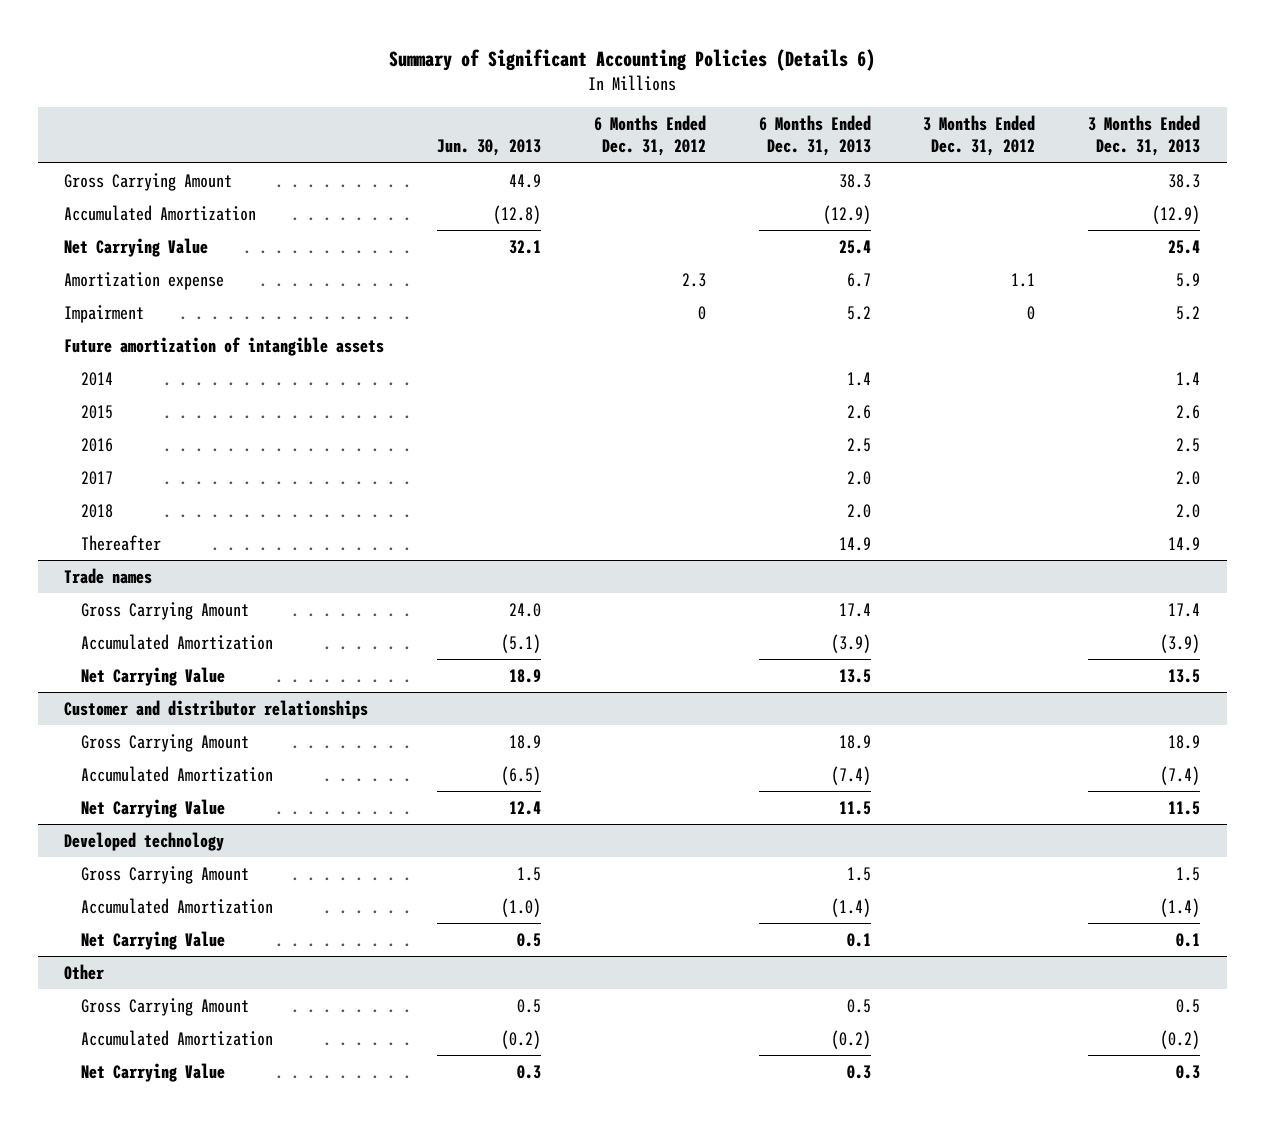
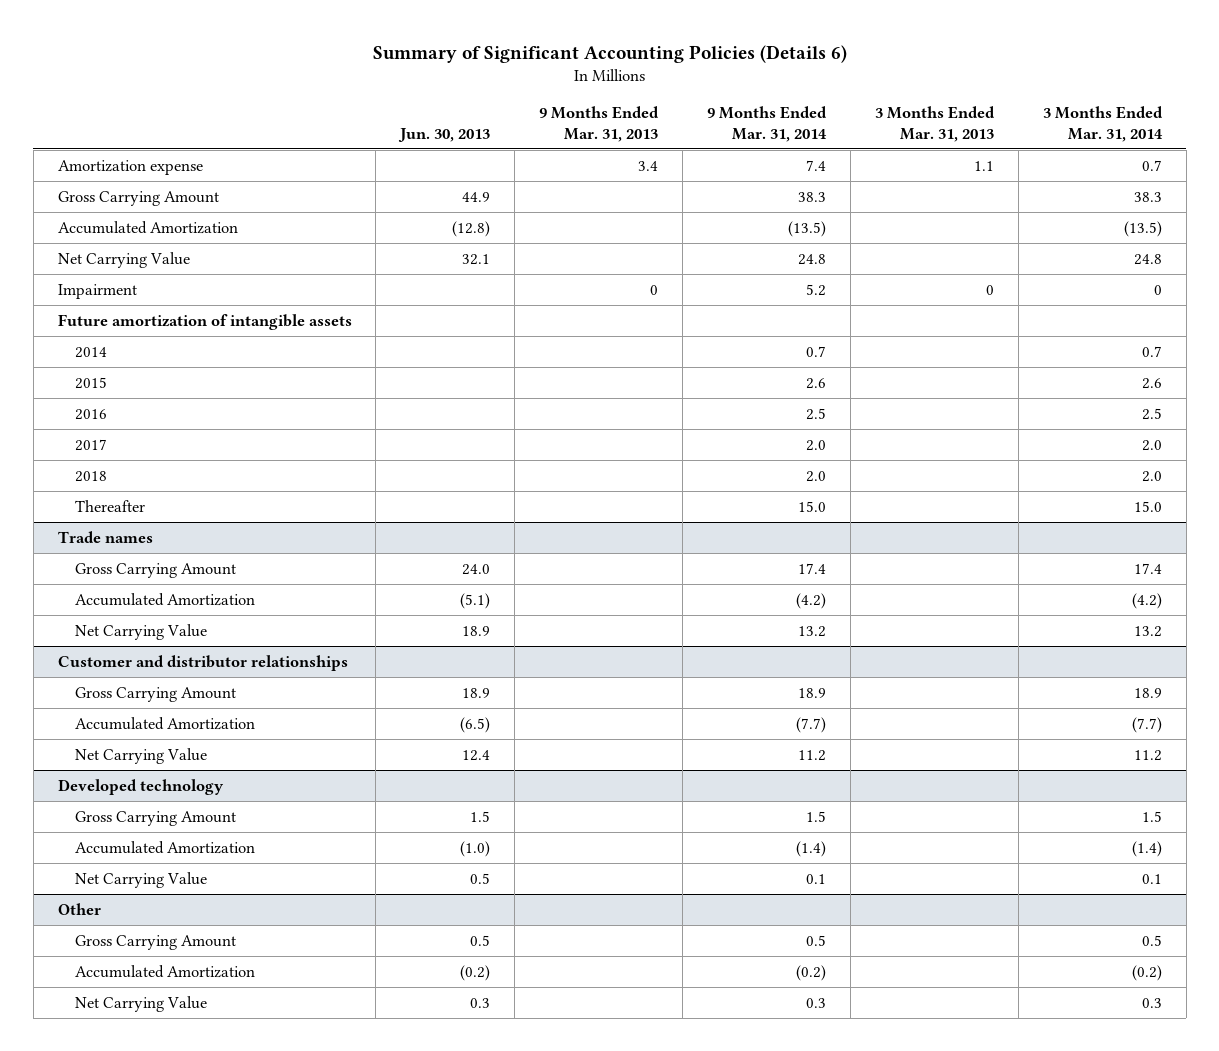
- | Jun. 30, 2013 | 6 Months Ended Dec. 31, 2012 | 6 Months Ended Dec. 31, 2013 | 3 Months Ended Dec. 31, 2012 | 3 Months Ended Dec. 31, 2013
+ | Jun. 30, 2013 | 9 Months Ended Mar. 31, 2013 | 9 Months Ended Mar. 31, 2014 | 3 Months Ended Mar. 31, 2013 | 3 Months Ended Mar. 31, 2014
moved up: Amortization expense | | 3.4 | 7.4 | 1.1 | 0.7

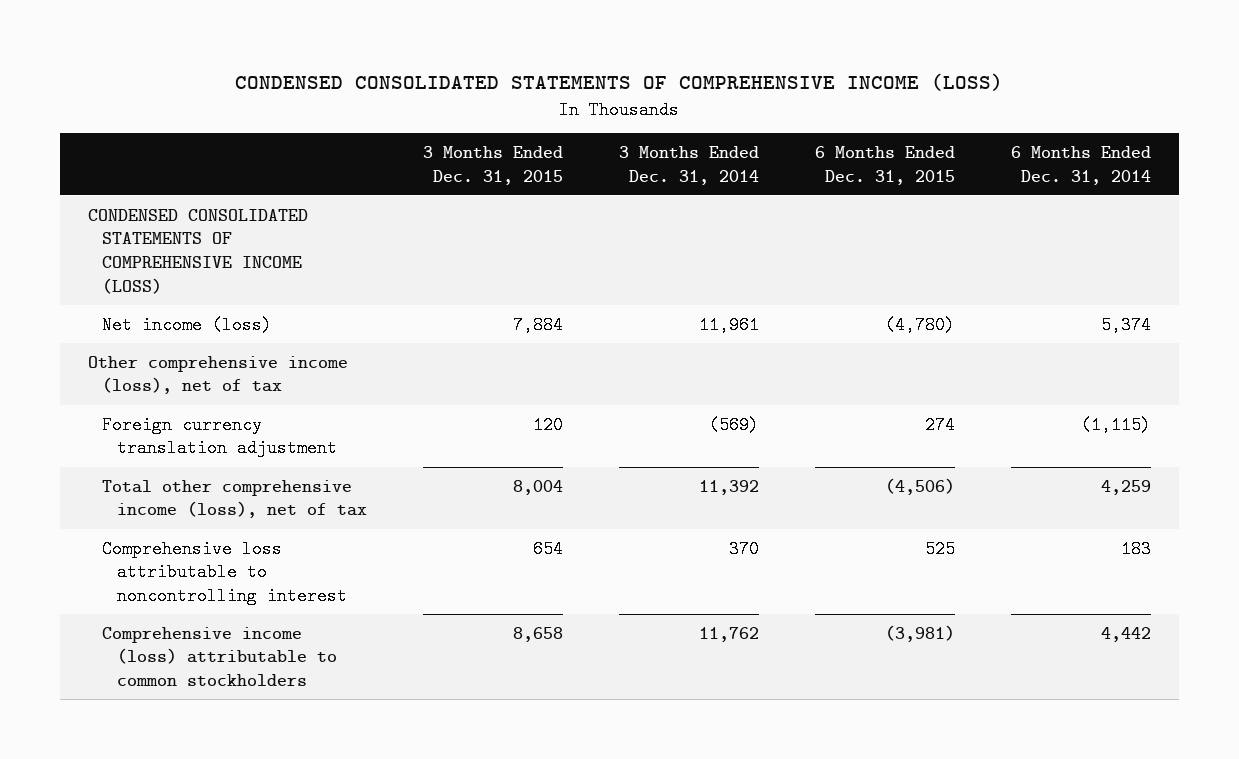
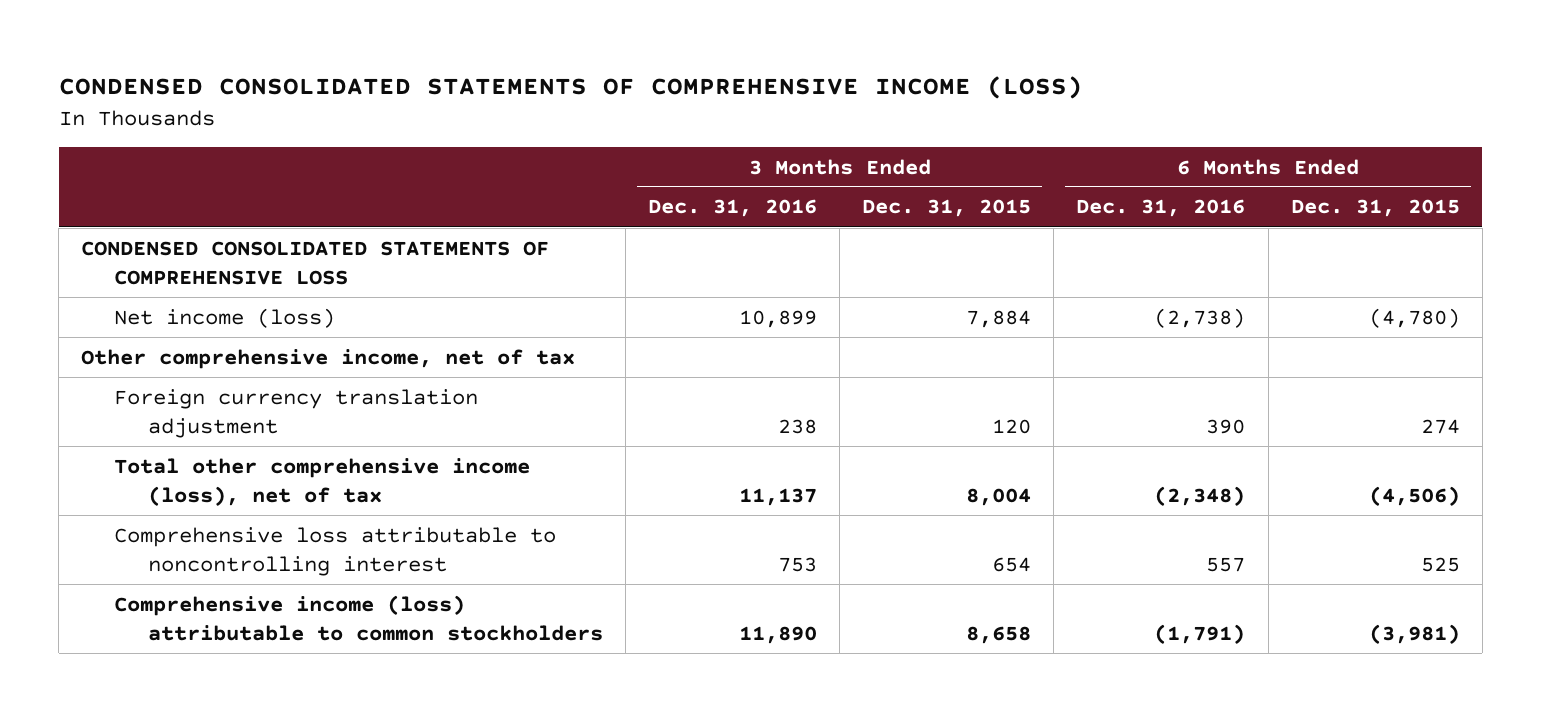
- | 3 Months Ended Dec. 31, 2015 | 3 Months Ended Dec. 31, 2014 | 6 Months Ended Dec. 31, 2015 | 6 Months Ended Dec. 31, 2014
+ | 3 Months Ended Dec. 31, 2016 | 3 Months Ended Dec. 31, 2015 | 6 Months Ended Dec. 31, 2016 | 6 Months Ended Dec. 31, 2015
- CONDENSED CONSOLIDATED STATEMENTS OF COMPREHENSIVE INCOME (LOSS)
+ CONDENSED CONSOLIDATED STATEMENTS OF COMPREHENSIVE LOSS
- Other comprehensive income (loss), net of tax
+ Other comprehensive income, net of tax

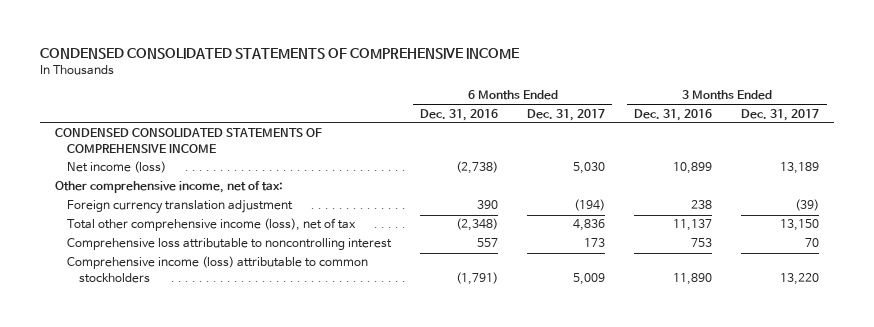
- CONDENSED CONSOLIDATED STATEMENTS OF COMPREHENSIVE INCOME (LOSS)
+ CONDENSED CONSOLIDATED STATEMENTS OF COMPREHENSIVE INCOME
- | 3 Months Ended Dec. 31, 2016 | 3 Months Ended Dec. 31, 2015 | 6 Months Ended Dec. 31, 2016 | 6 Months Ended Dec. 31, 2015
+ | 6 Months Ended Dec. 31, 2016 | 6 Months Ended Dec. 31, 2017 | 3 Months Ended Dec. 31, 2016 | 3 Months Ended Dec. 31, 2017
- CONDENSED CONSOLIDATED STATEMENTS OF COMPREHENSIVE LOSS
+ CONDENSED CONSOLIDATED STATEMENTS OF COMPREHENSIVE INCOME
- Other comprehensive income, net of tax
+ Other comprehensive income, net of tax:

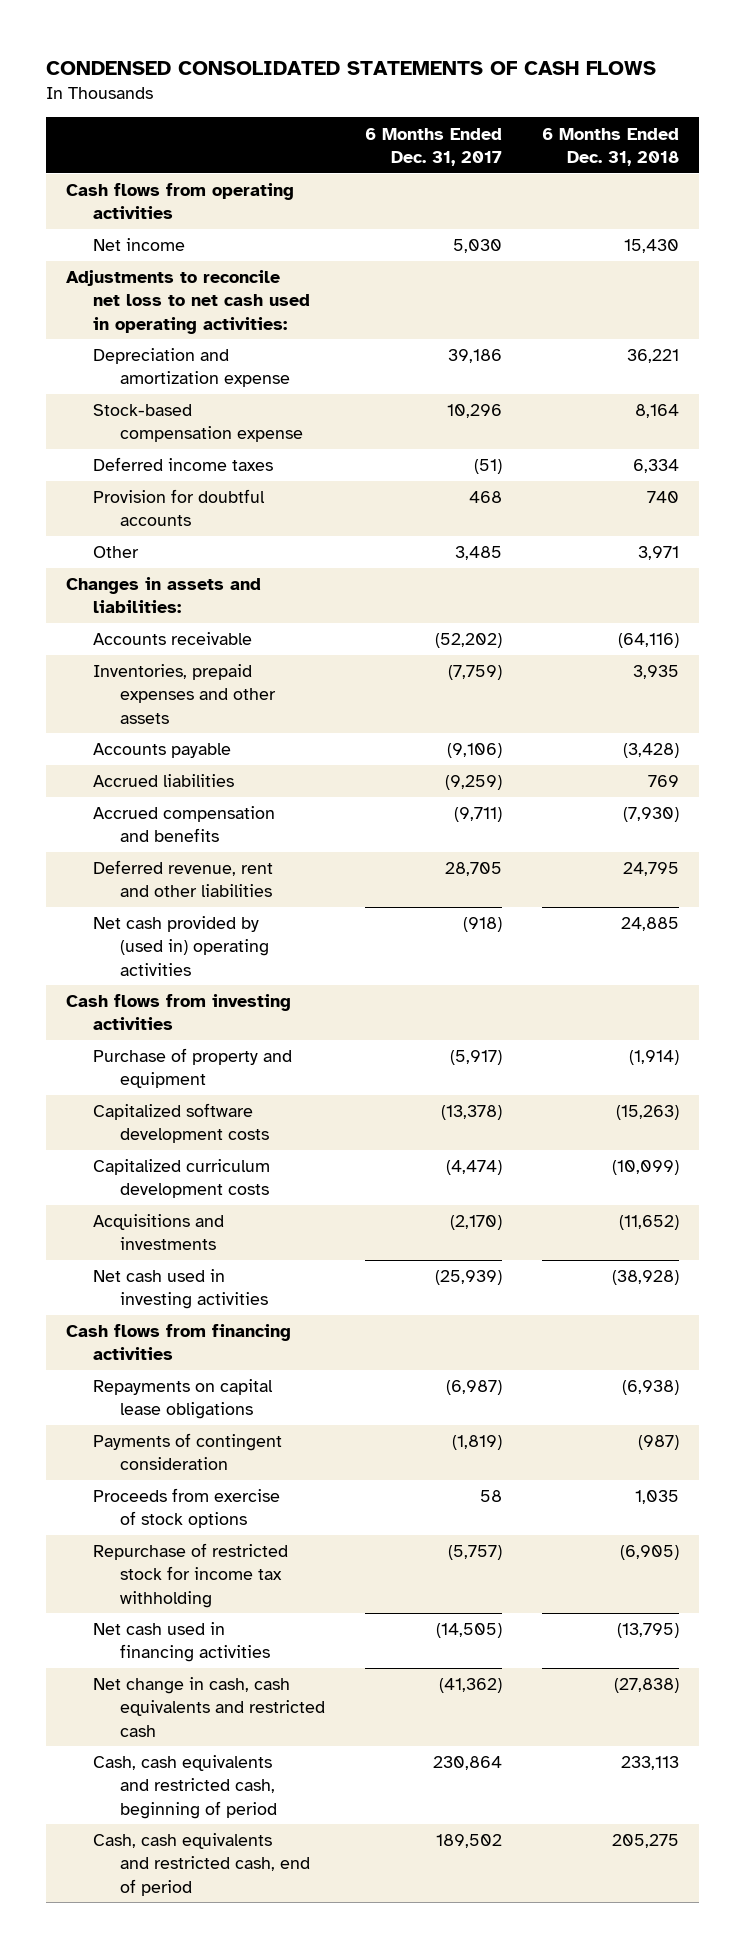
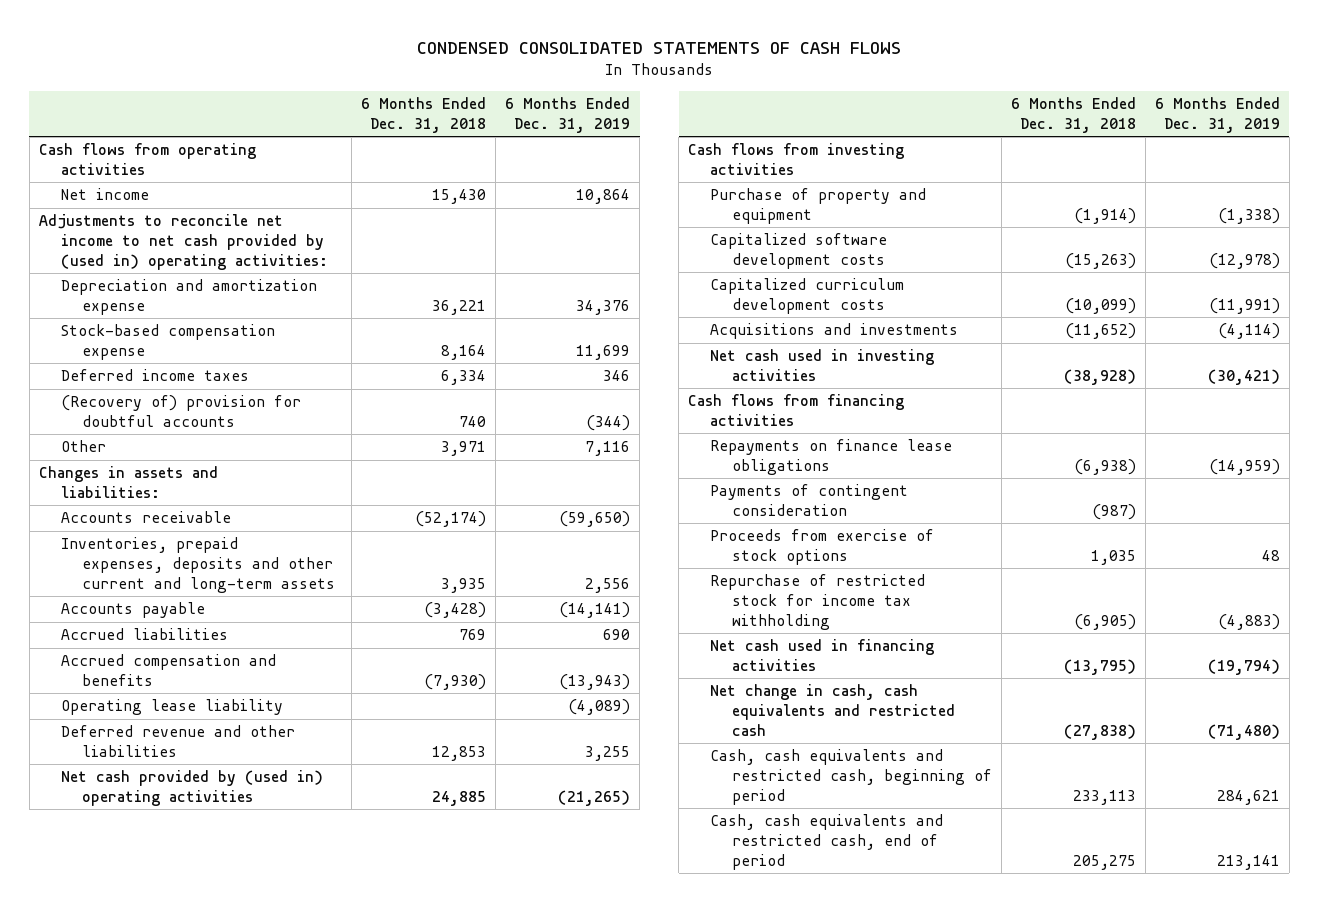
- | 6 Months Ended Dec. 31, 2017 | 6 Months Ended Dec. 31, 2018
+ | 6 Months Ended Dec. 31, 2018 | 6 Months Ended Dec. 31, 2019
- Adjustments to reconcile net loss to net cash used in operating activities:
+ Adjustments to reconcile net income to net cash provided by (used in) operating activities:
- Provision for doubtful accounts | 468 | 740
+ (Recovery of) provision for doubtful accounts | 740 | (344)
- Accounts receivable | (52,202) | (64,116)
- Inventories, prepaid expenses and other assets | (7,759) | 3,935
+ Accounts receivable | (52,174) | (59,650)
+ Inventories, prepaid expenses, deposits and other current and long-term assets | 3,935 | 2,556
- Deferred revenue, rent and other liabilities | 28,705 | 24,795
+ Operating lease liability | | (4,089)
+ Deferred revenue and other liabilities | 12,853 | 3,255
- Repayments on capital lease obligations | (6,987) | (6,938)
+ Repayments on finance lease obligations | (6,938) | (14,959)

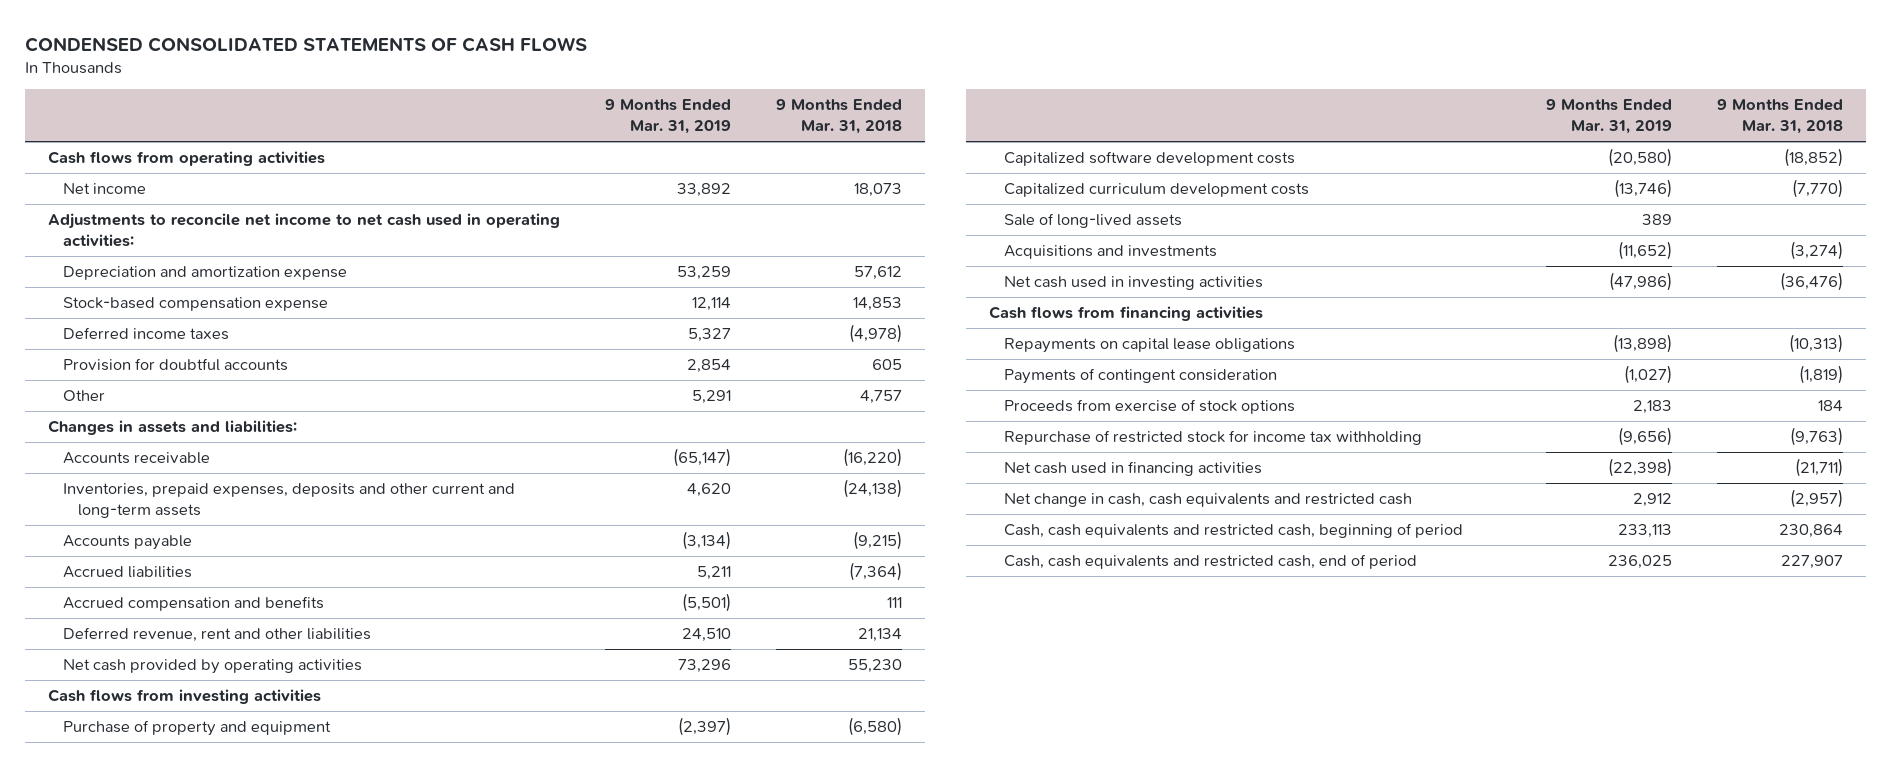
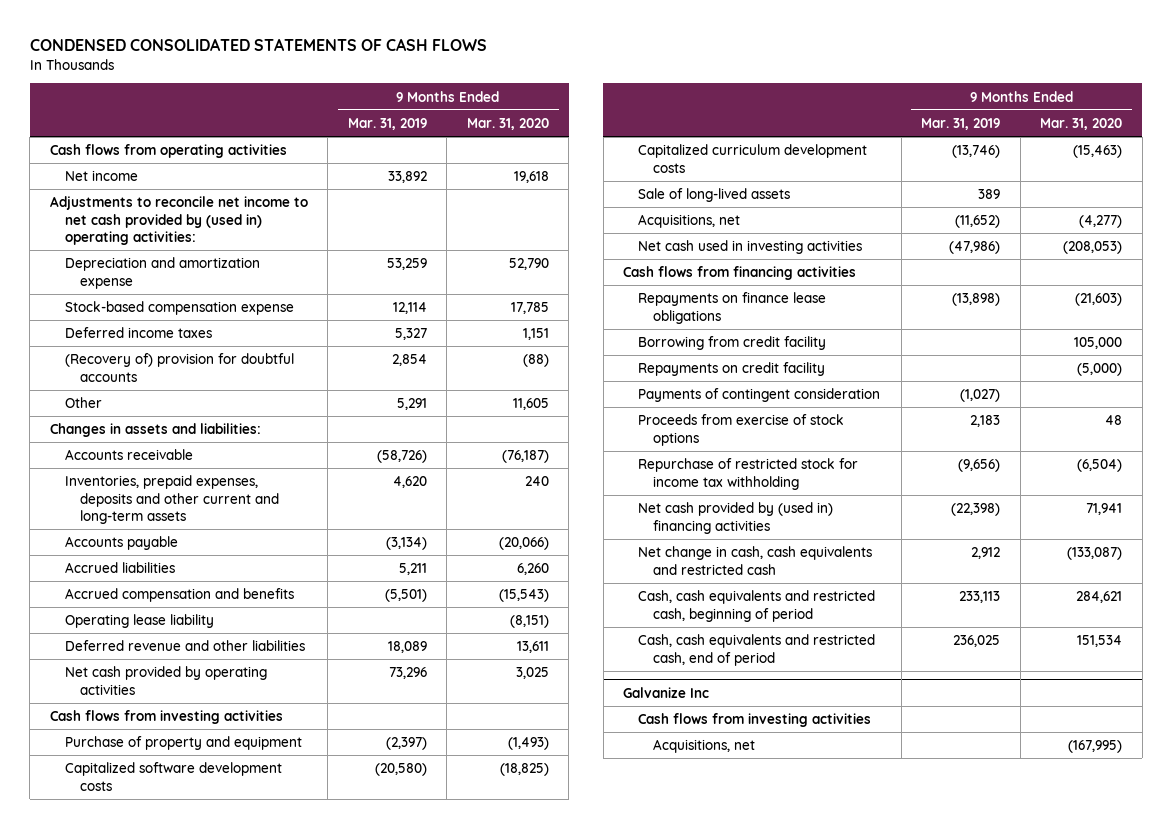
- | 9 Months Ended Mar. 31, 2019 | 9 Months Ended Mar. 31, 2018
+ | 9 Months Ended Mar. 31, 2019 | 9 Months Ended Mar. 31, 2020
- Adjustments to reconcile net income to net cash used in operating activities:
+ Adjustments to reconcile net income to net cash provided by (used in) operating activities:
- Provision for doubtful accounts | 2,854 | 605
+ (Recovery of) provision for doubtful accounts | 2,854 | (88)
- Accounts receivable | (65,147) | (16,220)
+ Accounts receivable | (58,726) | (76,187)
- Deferred revenue, rent and other liabilities | 24,510 | 21,134
+ Operating lease liability | | (8,151)
+ Deferred revenue and other liabilities | 18,089 | 13,611
- Acquisitions and investments | (11,652) | (3,274)
+ Acquisitions, net | (11,652) | (4,277)
- Repayments on capital lease obligations | (13,898) | (10,313)
+ Repayments on finance lease obligations | (13,898) | (21,603)
+ Borrowing from credit facility | | 105,000
+ Repayments on credit facility | | (5,000)
- Net cash used in financing activities | (22,398) | (21,711)
+ Net cash provided by (used in) financing activities | (22,398) | 71,941
+ Galvanize Inc
+ Cash flows from investing activities
+ Acquisitions, net | | (167,995)

